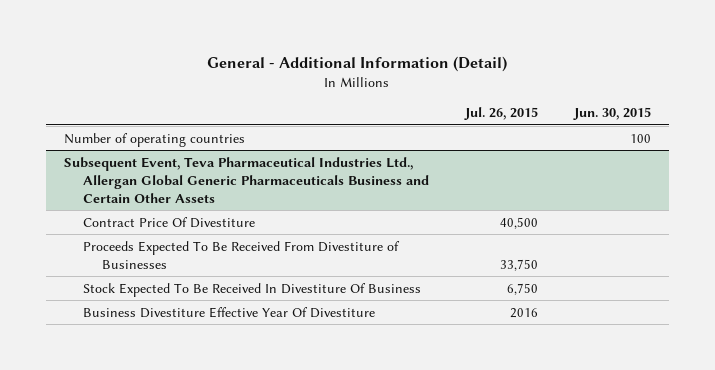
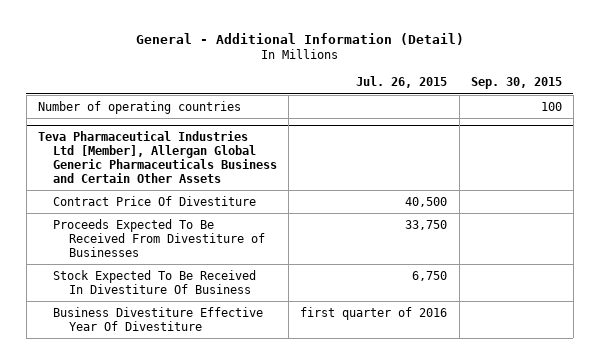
- | Jul. 26, 2015 | Jun. 30, 2015
+ | Jul. 26, 2015 | Sep. 30, 2015
- Subsequent Event, Teva Pharmaceutical Industries Ltd., Allergan Global Generic Pharmaceuticals Business and Certain Other Assets
+ Teva Pharmaceutical Industries Ltd [Member], Allergan Global Generic Pharmaceuticals Business and Certain Other Assets
- Business Divestiture Effective Year Of Divestiture | 2016 |
+ Business Divestiture Effective Year Of Divestiture | first quarter of 2016 |

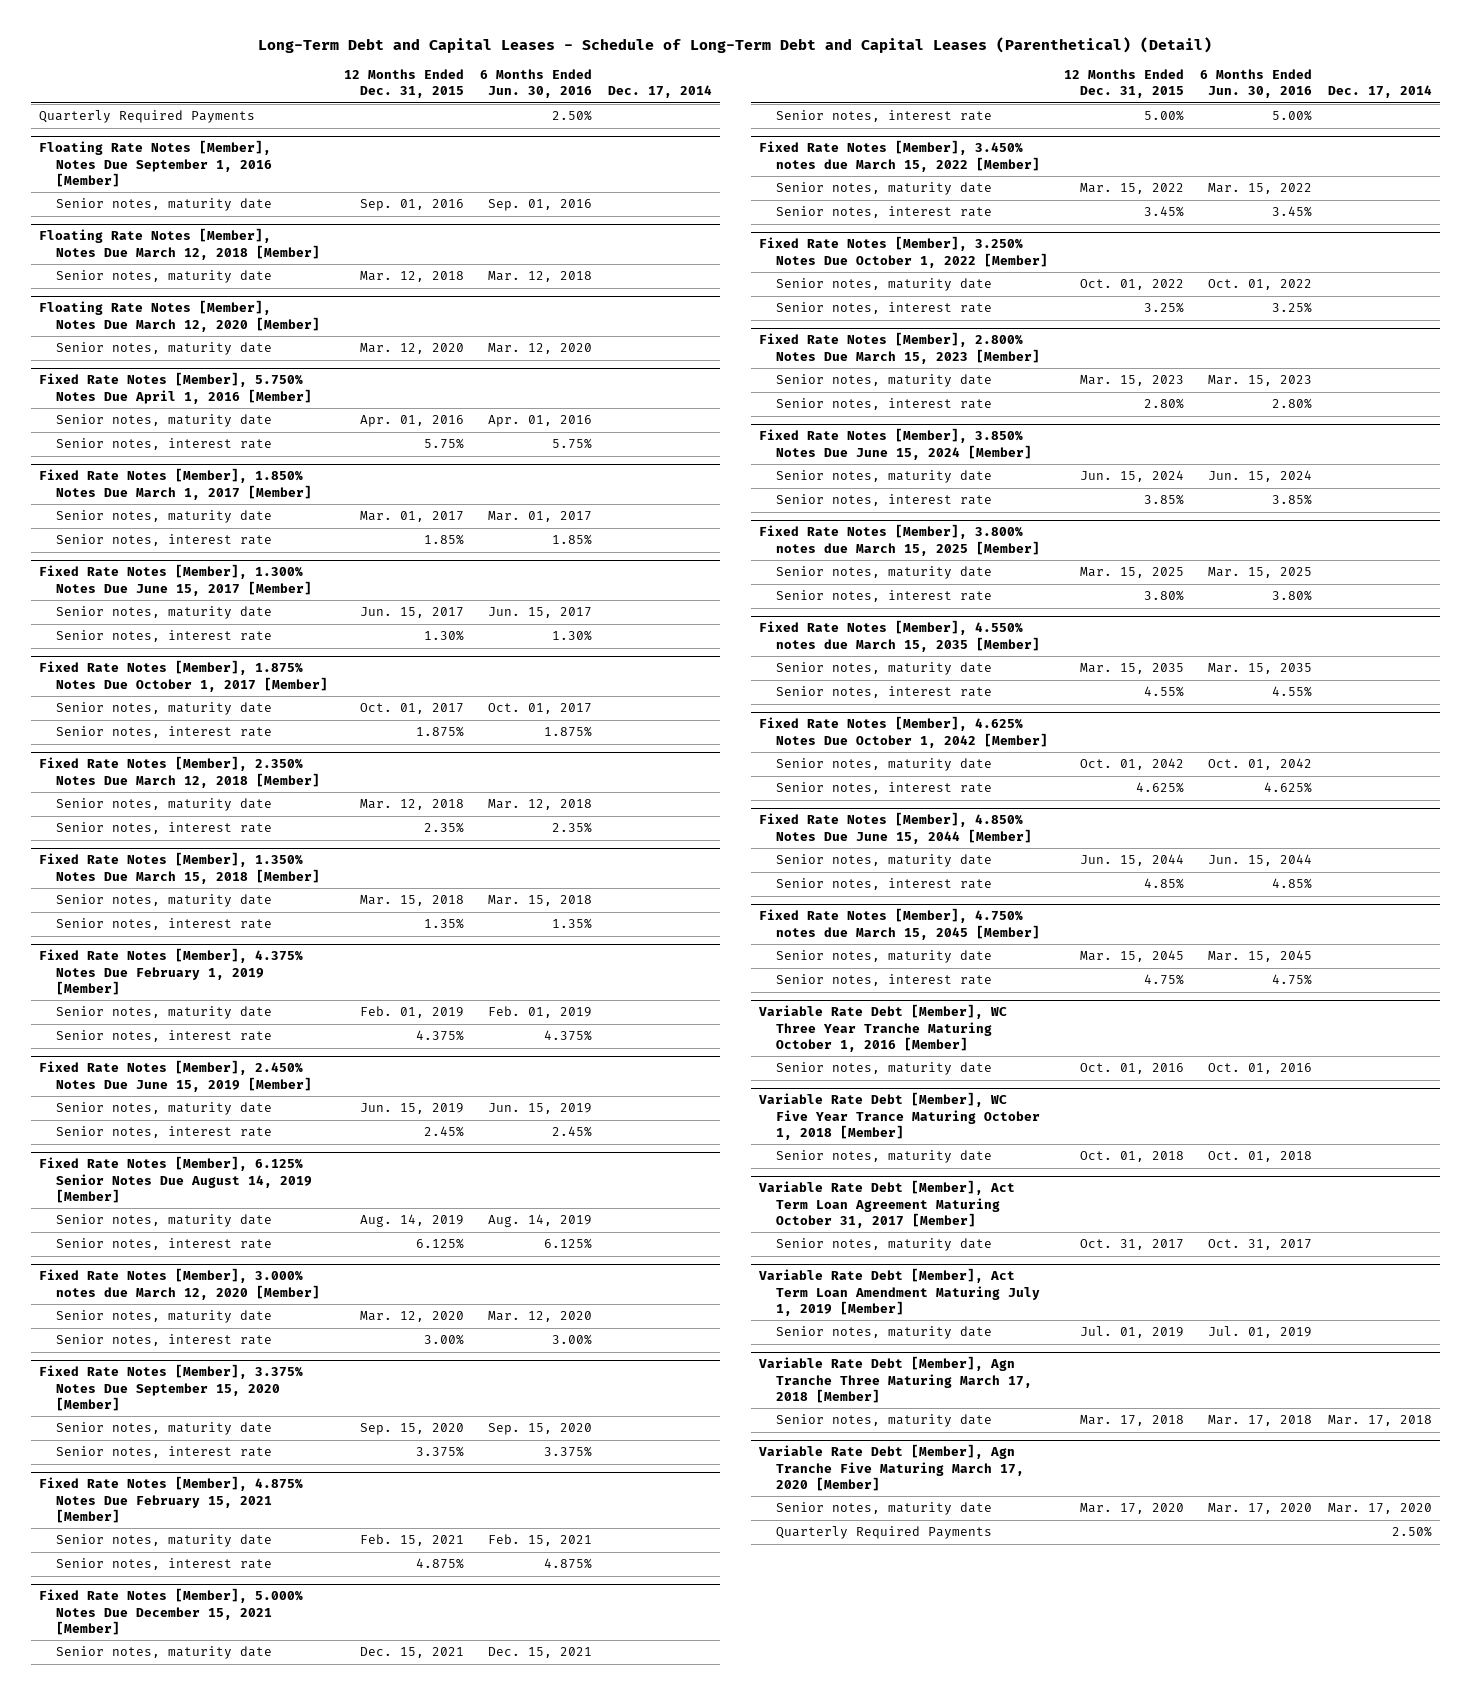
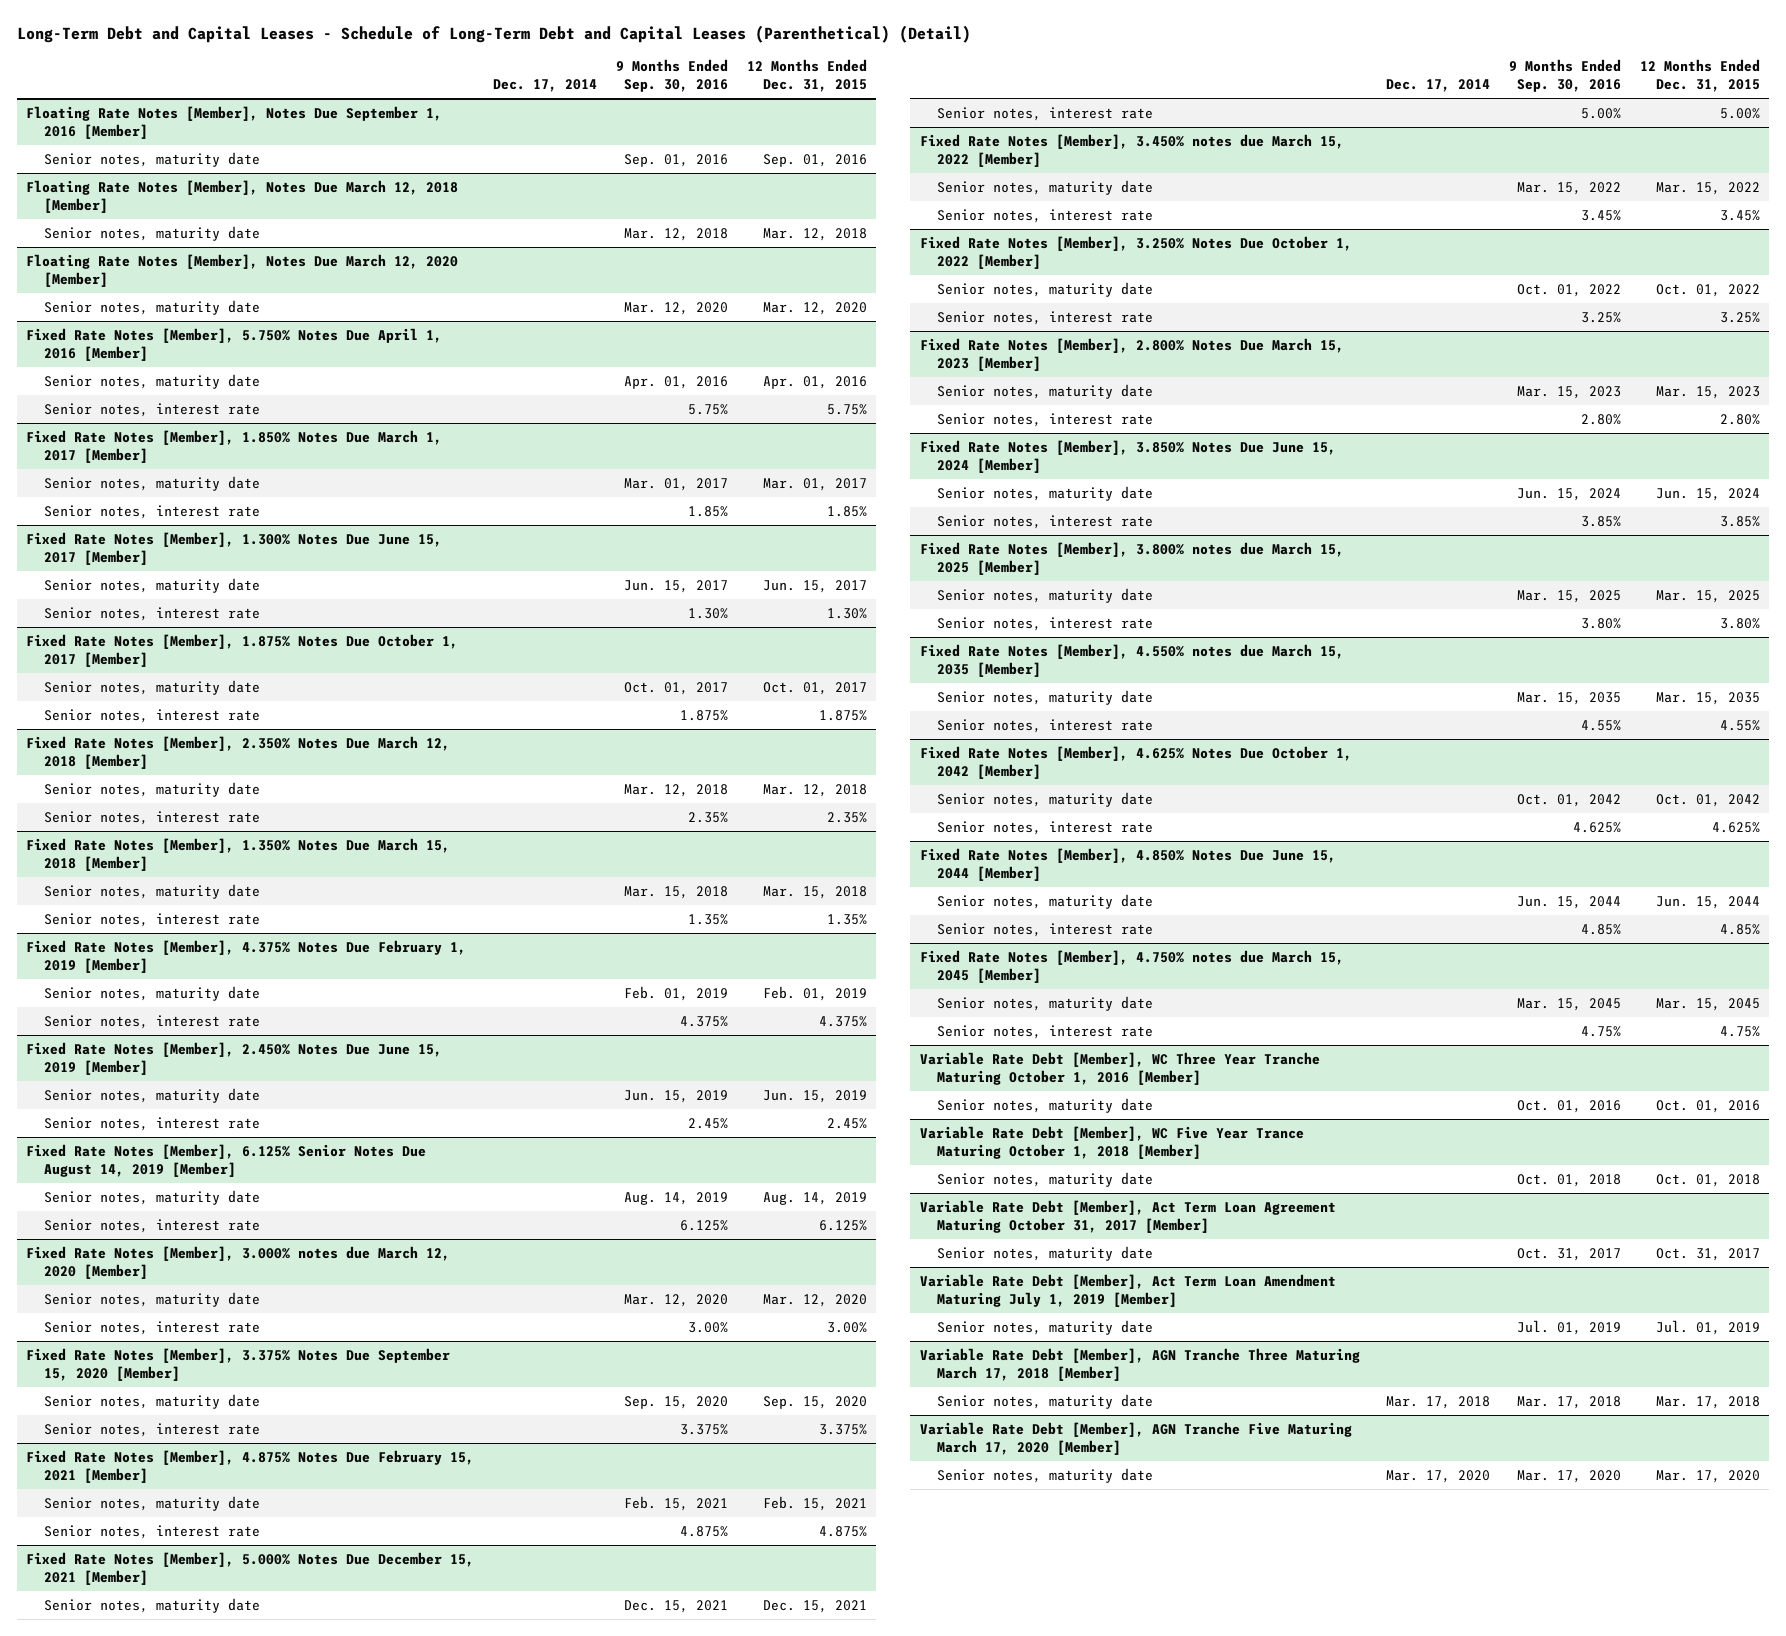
- | 12 Months Ended Dec. 31, 2015 | 6 Months Ended Jun. 30, 2016 | Dec. 17, 2014
+ | Dec. 17, 2014 | 9 Months Ended Sep. 30, 2016 | 12 Months Ended Dec. 31, 2015
- Quarterly Required Payments | | 2.50% |
- Variable Rate Debt [Member], Agn Tranche Three Maturing March 17, 2018 [Member]
+ Variable Rate Debt [Member], AGN Tranche Three Maturing March 17, 2018 [Member]
- Variable Rate Debt [Member], Agn Tranche Five Maturing March 17, 2020 [Member]
+ Variable Rate Debt [Member], AGN Tranche Five Maturing March 17, 2020 [Member]
- Quarterly Required Payments | | | 2.50%

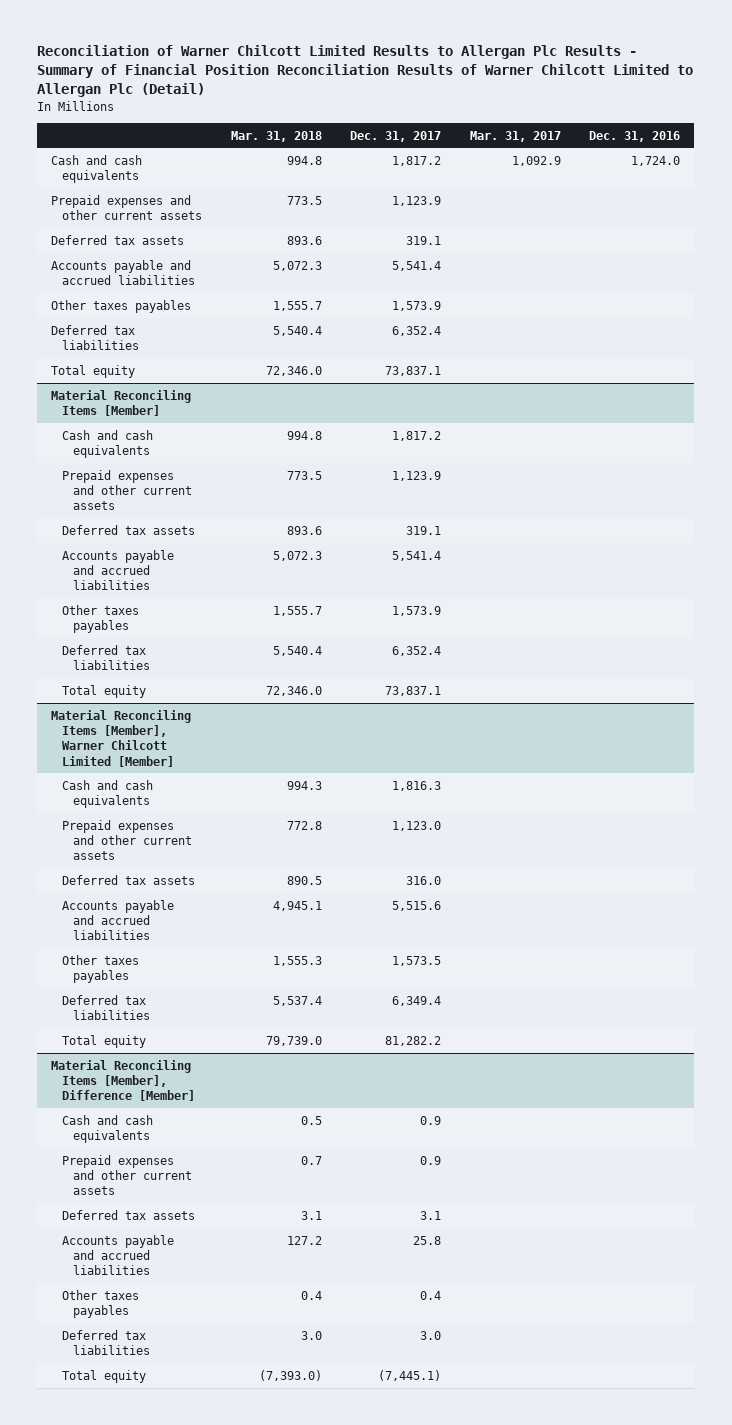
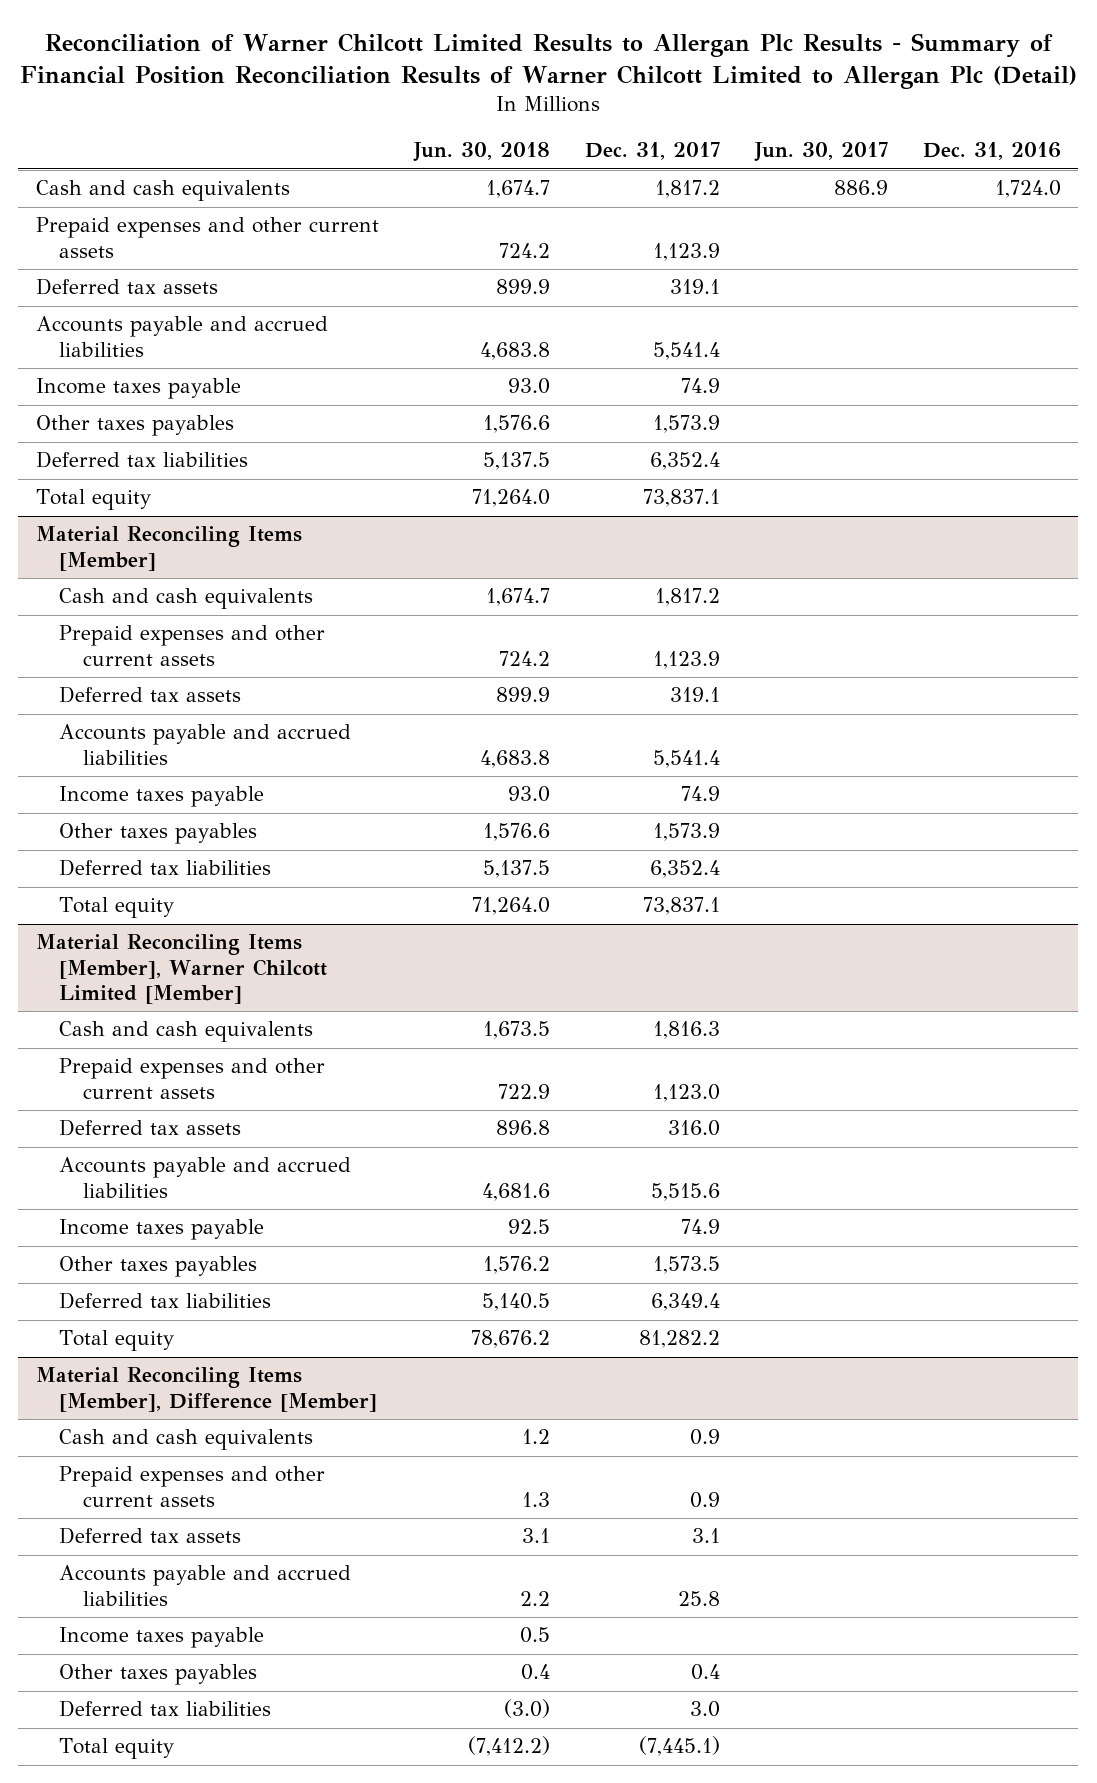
- | Mar. 31, 2018 | Dec. 31, 2017 | Mar. 31, 2017 | Dec. 31, 2016
+ | Jun. 30, 2018 | Dec. 31, 2017 | Jun. 30, 2017 | Dec. 31, 2016
+ Income taxes payable | 93.0 | 74.9 | |
@ Material Reconciling Items [Member]
+ Income taxes payable | 93.0 | 74.9 | |
@ Material Reconciling Items [Member], Warner Chilcott Limited [Member]
+ Income taxes payable | 92.5 | 74.9 | |
@ Material Reconciling Items [Member], Difference [Member]
+ Income taxes payable | 0.5 | | |

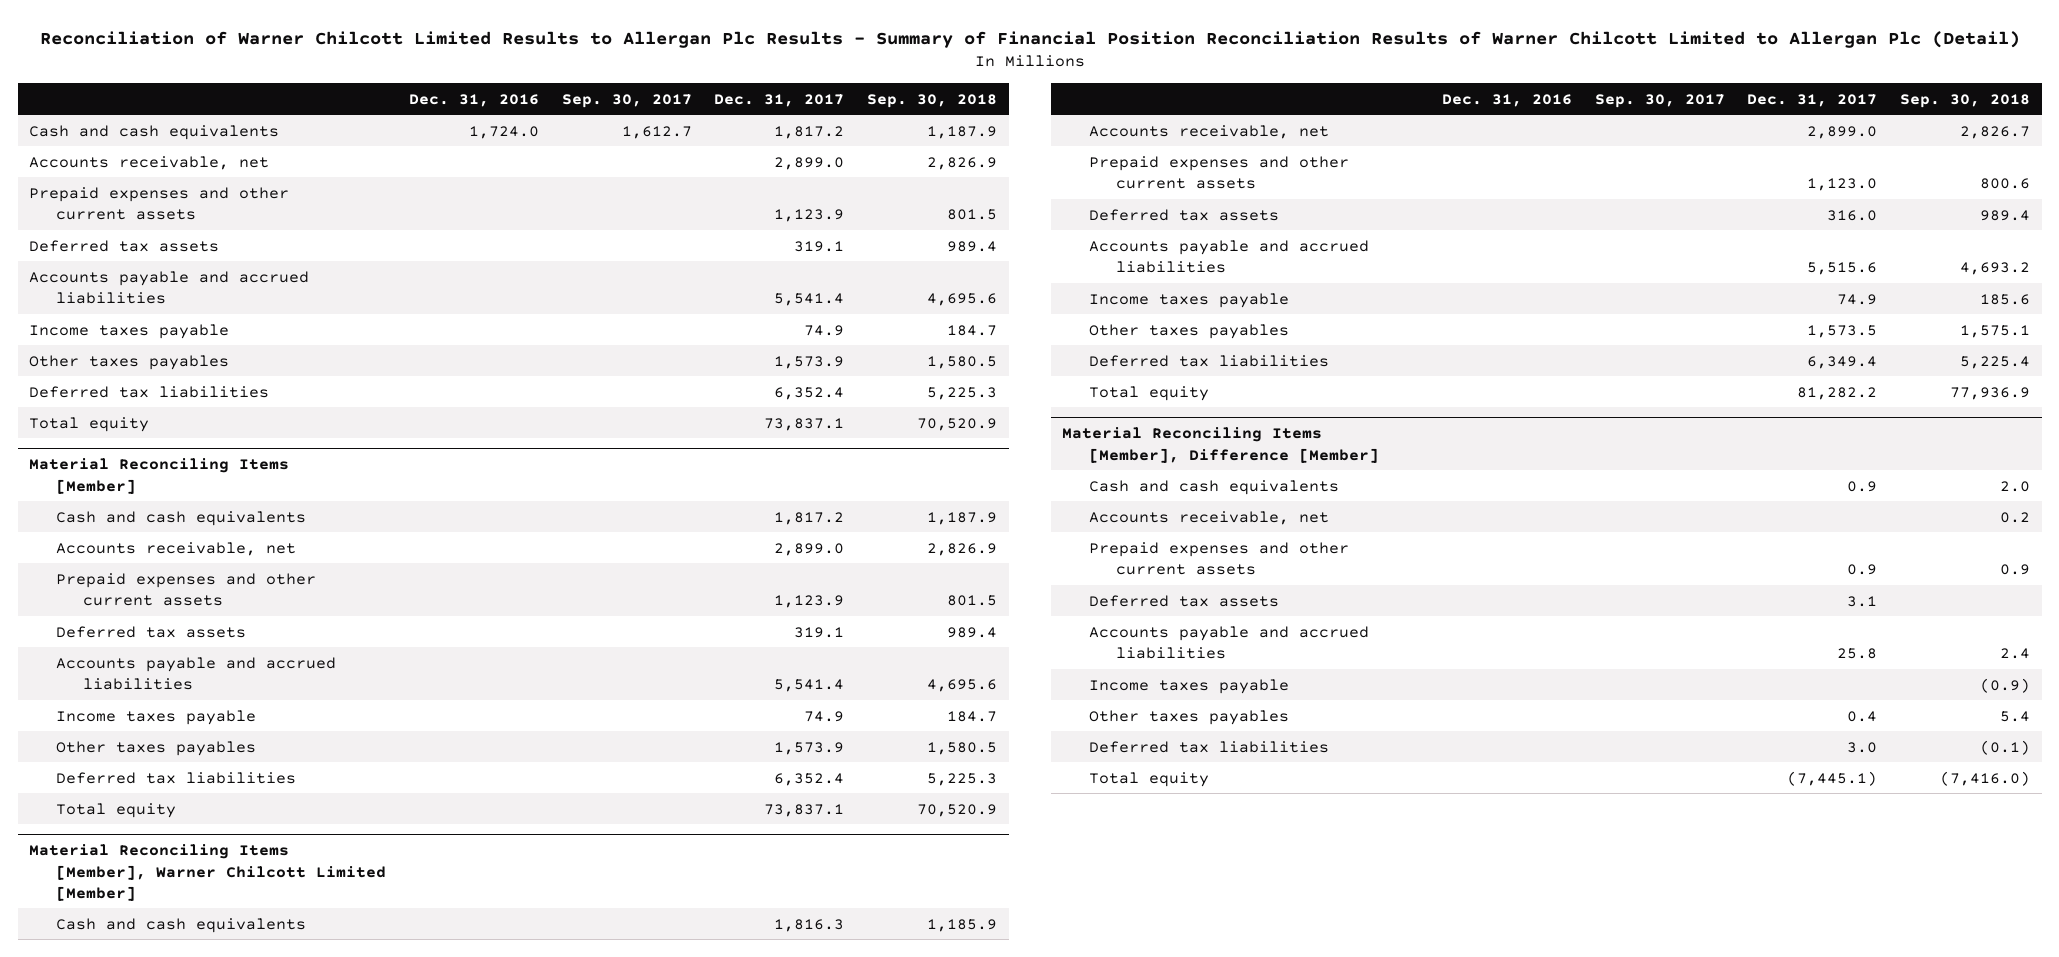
- | Jun. 30, 2018 | Dec. 31, 2017 | Jun. 30, 2017 | Dec. 31, 2016
+ | Dec. 31, 2016 | Sep. 30, 2017 | Dec. 31, 2017 | Sep. 30, 2018
+ Accounts receivable, net | | | 2,899.0 | 2,826.9
@ Material Reconciling Items [Member]
+ Accounts receivable, net | | | 2,899.0 | 2,826.9
@ Material Reconciling Items [Member], Warner Chilcott Limited [Member]
+ Accounts receivable, net | | | 2,899.0 | 2,826.7
@ Material Reconciling Items [Member], Difference [Member]
+ Accounts receivable, net | | | | 0.2

